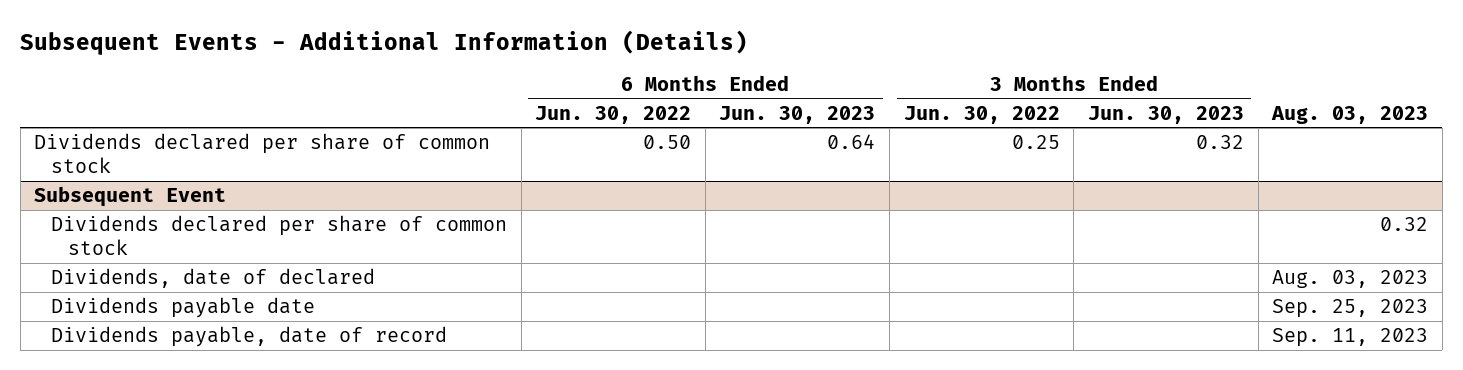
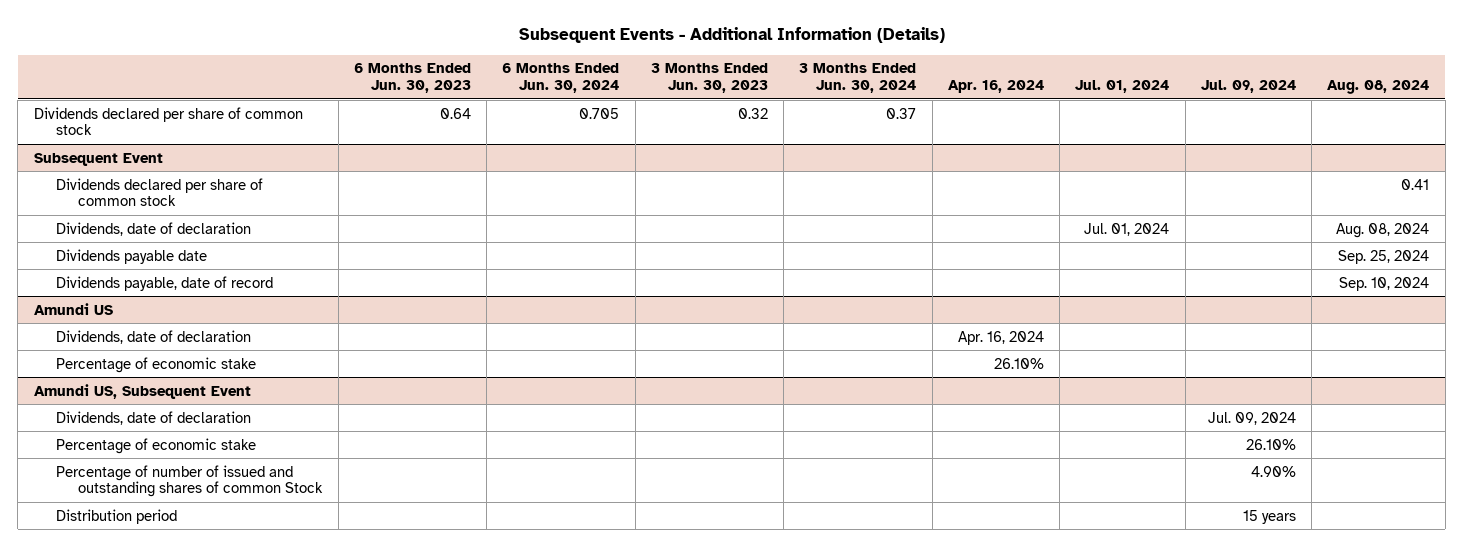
- | 6 Months Ended Jun. 30, 2022 | 6 Months Ended Jun. 30, 2023 | 3 Months Ended Jun. 30, 2022 | 3 Months Ended Jun. 30, 2023 | Aug. 03, 2023
+ | 6 Months Ended Jun. 30, 2023 | 6 Months Ended Jun. 30, 2024 | 3 Months Ended Jun. 30, 2023 | 3 Months Ended Jun. 30, 2024 | Apr. 16, 2024 | Jul. 01, 2024 | Jul. 09, 2024 | Aug. 08, 2024
@ Subsequent Event
- Dividends, date of declared | | | | | Aug. 03, 2023
+ Dividends, date of declaration | | | | | | Jul. 01, 2024 | | Aug. 08, 2024
+ Amundi US
+ Dividends, date of declaration | | | | | Apr. 16, 2024 | | |
+ Percentage of economic stake | | | | | 26.10% | | |
+ Amundi US, Subsequent Event
+ Dividends, date of declaration | | | | | | | Jul. 09, 2024 |
+ Percentage of economic stake | | | | | | | 26.10% |
+ Percentage of number of issued and outstanding shares of common Stock | | | | | | | 4.90% |
+ Distribution period | | | | | | | 15 years |

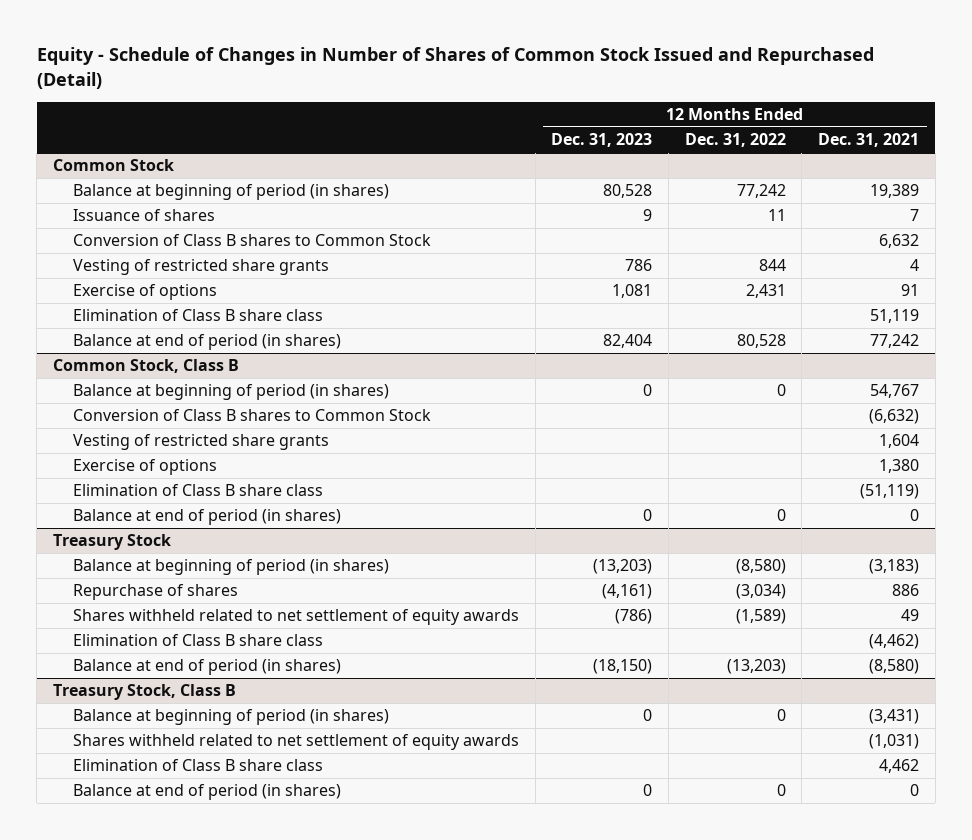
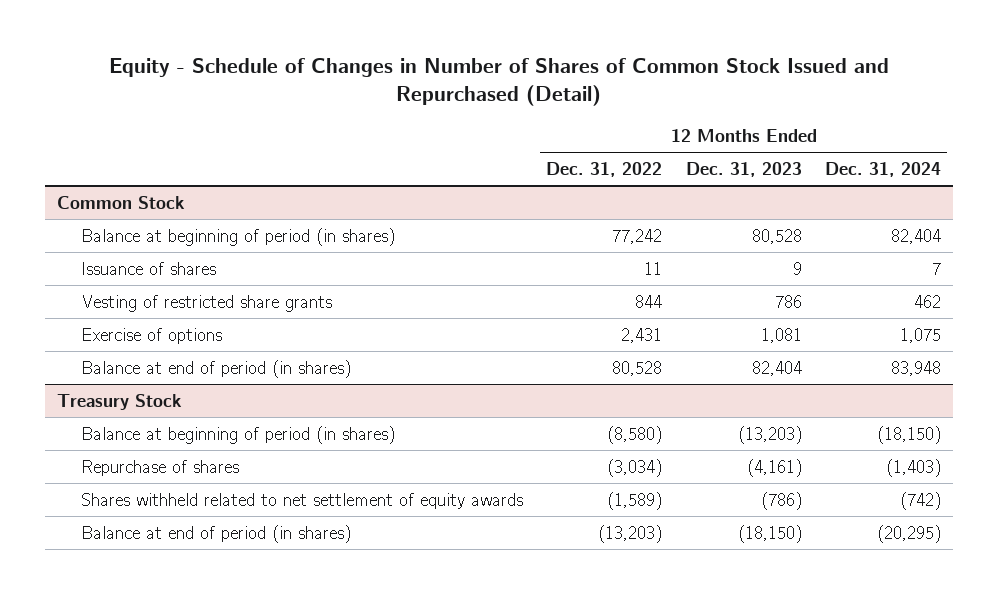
- | 12 Months Ended Dec. 31, 2023 | 12 Months Ended Dec. 31, 2022 | 12 Months Ended Dec. 31, 2021
+ | 12 Months Ended Dec. 31, 2022 | 12 Months Ended Dec. 31, 2023 | 12 Months Ended Dec. 31, 2024
@ Common Stock
- Conversion of Class B shares to Common Stock | | | 6,632
- Elimination of Class B share class | | | 51,119
- Common Stock, Class B
- Balance at beginning of period (in shares) | 0 | 0 | 54,767
- Conversion of Class B shares to Common Stock | | | (6,632)
- Vesting of restricted share grants | | | 1,604
- Exercise of options | | | 1,380
- Elimination of Class B share class | | | (51,119)
- Balance at end of period (in shares) | 0 | 0 | 0
@ Treasury Stock
- Elimination of Class B share class | | | (4,462)
- Treasury Stock, Class B
- Balance at beginning of period (in shares) | 0 | 0 | (3,431)
- Shares withheld related to net settlement of equity awards | | | (1,031)
- Elimination of Class B share class | | | 4,462
- Balance at end of period (in shares) | 0 | 0 | 0

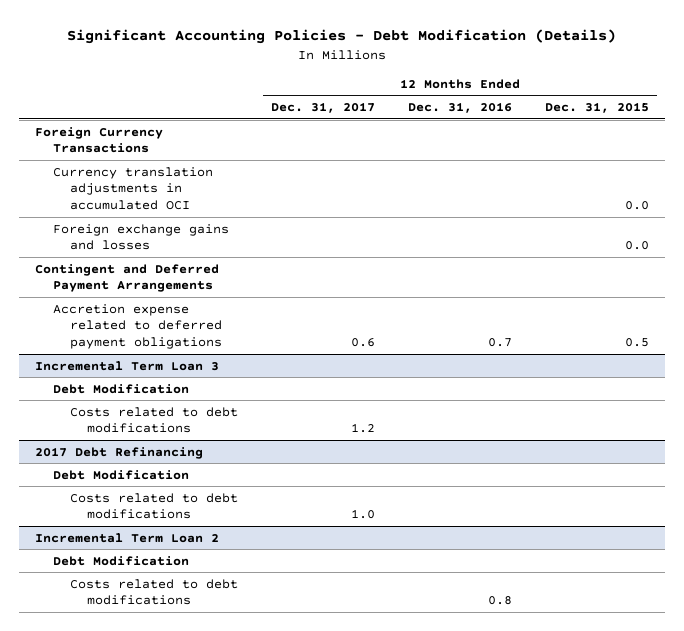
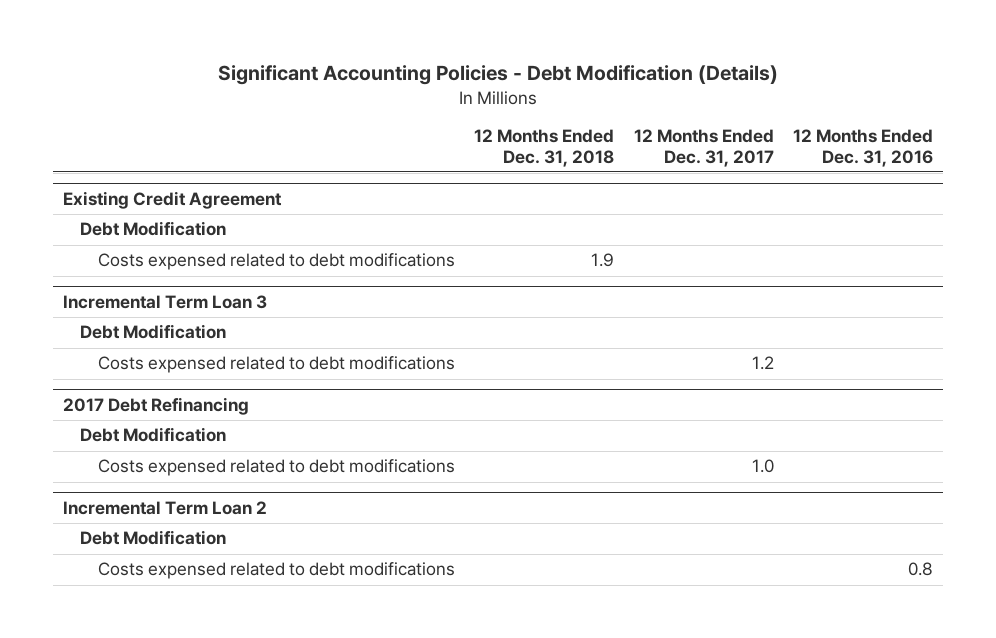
- | 12 Months Ended Dec. 31, 2017 | 12 Months Ended Dec. 31, 2016 | 12 Months Ended Dec. 31, 2015
+ | 12 Months Ended Dec. 31, 2018 | 12 Months Ended Dec. 31, 2017 | 12 Months Ended Dec. 31, 2016
- Foreign Currency Transactions
- Currency translation adjustments in accumulated OCI | | | 0.0
- Foreign exchange gains and losses | | | 0.0
- Contingent and Deferred Payment Arrangements
- Accretion expense related to deferred payment obligations | 0.6 | 0.7 | 0.5
+ Existing Credit Agreement
+ Debt Modification
+ Costs expensed related to debt modifications | 1.9 | |
@ Incremental Term Loan 3
- Costs related to debt modifications | 1.2 | |
+ Costs expensed related to debt modifications | | 1.2 |
@ 2017 Debt Refinancing
- Costs related to debt modifications | 1.0 | |
+ Costs expensed related to debt modifications | | 1.0 |
@ Incremental Term Loan 2
- Costs related to debt modifications | | 0.8 |
+ Costs expensed related to debt modifications | | | 0.8

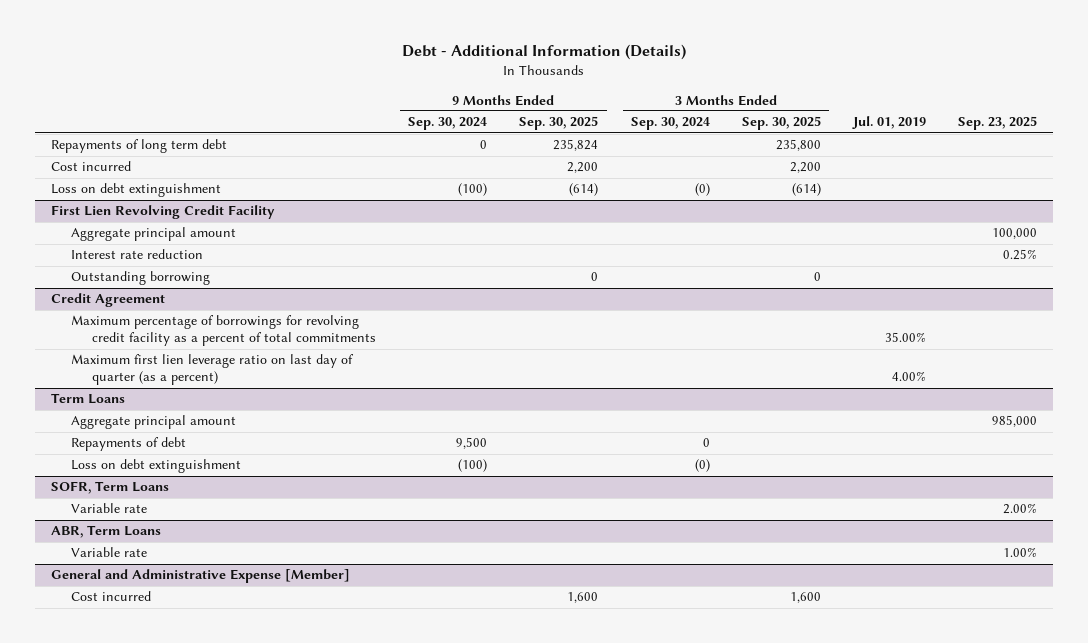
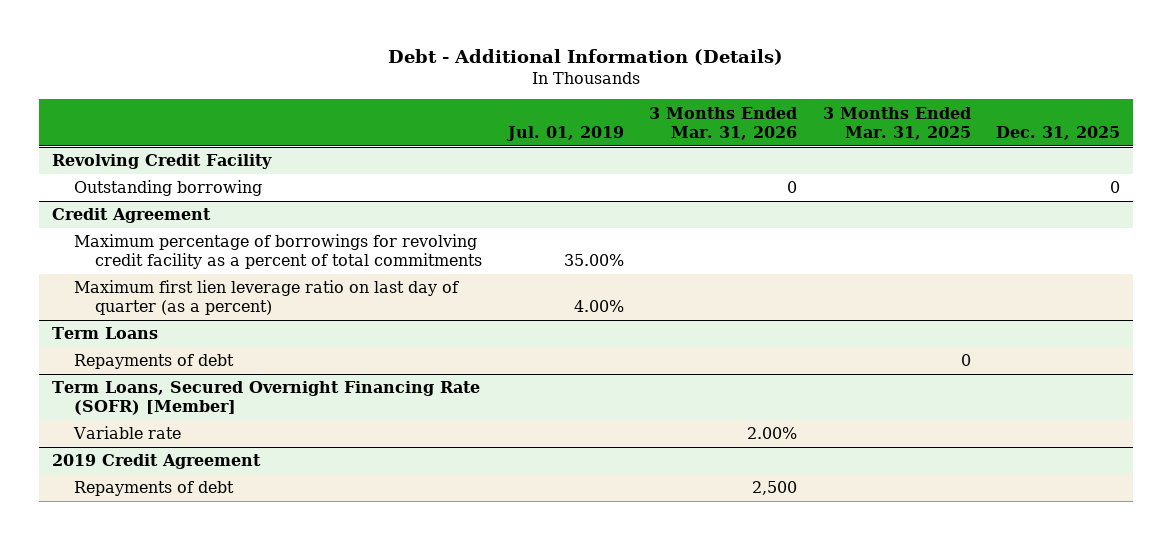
- | 9 Months Ended Sep. 30, 2024 | 9 Months Ended Sep. 30, 2025 | 3 Months Ended Sep. 30, 2024 | 3 Months Ended Sep. 30, 2025 | Jul. 01, 2019 | Sep. 23, 2025
+ | Jul. 01, 2019 | 3 Months Ended Mar. 31, 2026 | 3 Months Ended Mar. 31, 2025 | Dec. 31, 2025
- Repayments of long term debt | 0 | 235,824 | | 235,800 | |
- Cost incurred | | 2,200 | | 2,200 | |
- Loss on debt extinguishment | (100) | (614) | (0) | (614) | |
- First Lien Revolving Credit Facility
- Aggregate principal amount | | | | | | 100,000
- Interest rate reduction | | | | | | 0.25%
+ Revolving Credit Facility
@ Term Loans
- Aggregate principal amount | | | | | | 985,000
- Loss on debt extinguishment | (100) | | (0) | | |
- SOFR, Term Loans
+ Term Loans, Secured Overnight Financing Rate (SOFR) [Member]
- ABR, Term Loans
- Variable rate | | | | | | 1.00%
- General and Administrative Expense [Member]
- Cost incurred | | 1,600 | | 1,600 | |
+ 2019 Credit Agreement
+ Repayments of debt | | 2,500 | |

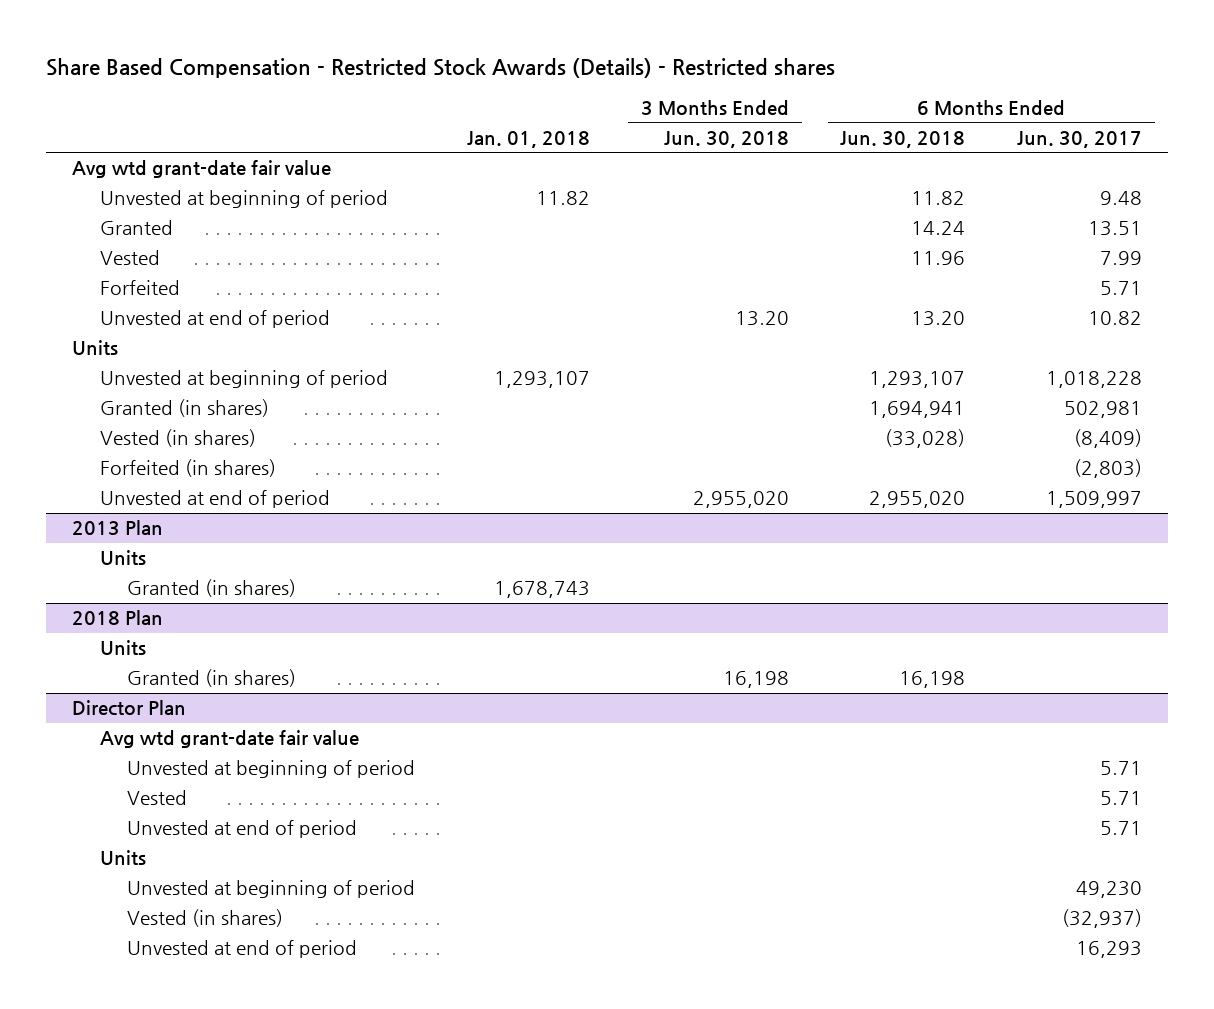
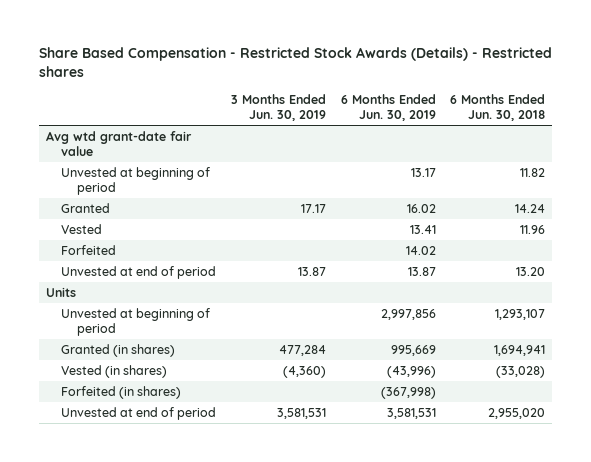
- | Jan. 01, 2018 | 3 Months Ended Jun. 30, 2018 | 6 Months Ended Jun. 30, 2018 | 6 Months Ended Jun. 30, 2017
+ | 3 Months Ended Jun. 30, 2019 | 6 Months Ended Jun. 30, 2019 | 6 Months Ended Jun. 30, 2018
- 2013 Plan
- Units
- Granted (in shares) | 1,678,743 | | |
- 2018 Plan
- Units
- Granted (in shares) | | 16,198 | 16,198 |
- Director Plan
- Avg wtd grant-date fair value
- Unvested at beginning of period | | | | 5.71
- Vested | | | | 5.71
- Unvested at end of period | | | | 5.71
- Units
- Unvested at beginning of period | | | | 49,230
- Vested (in shares) | | | | (32,937)
- Unvested at end of period | | | | 16,293

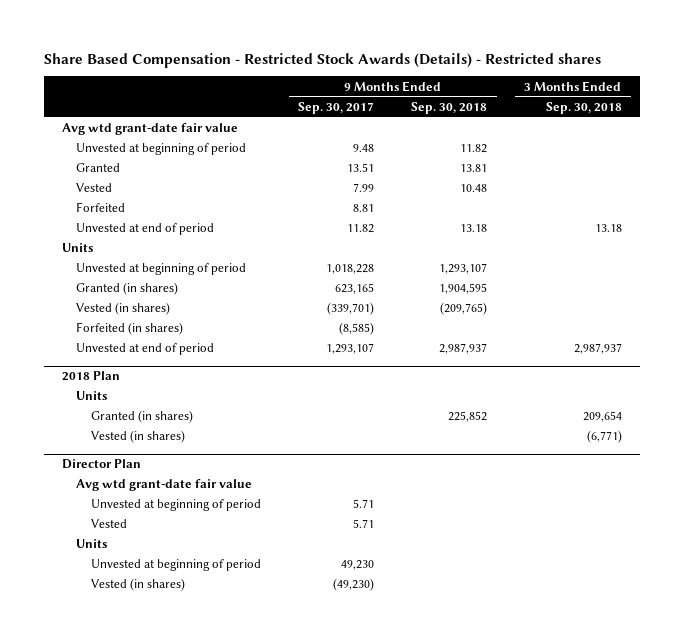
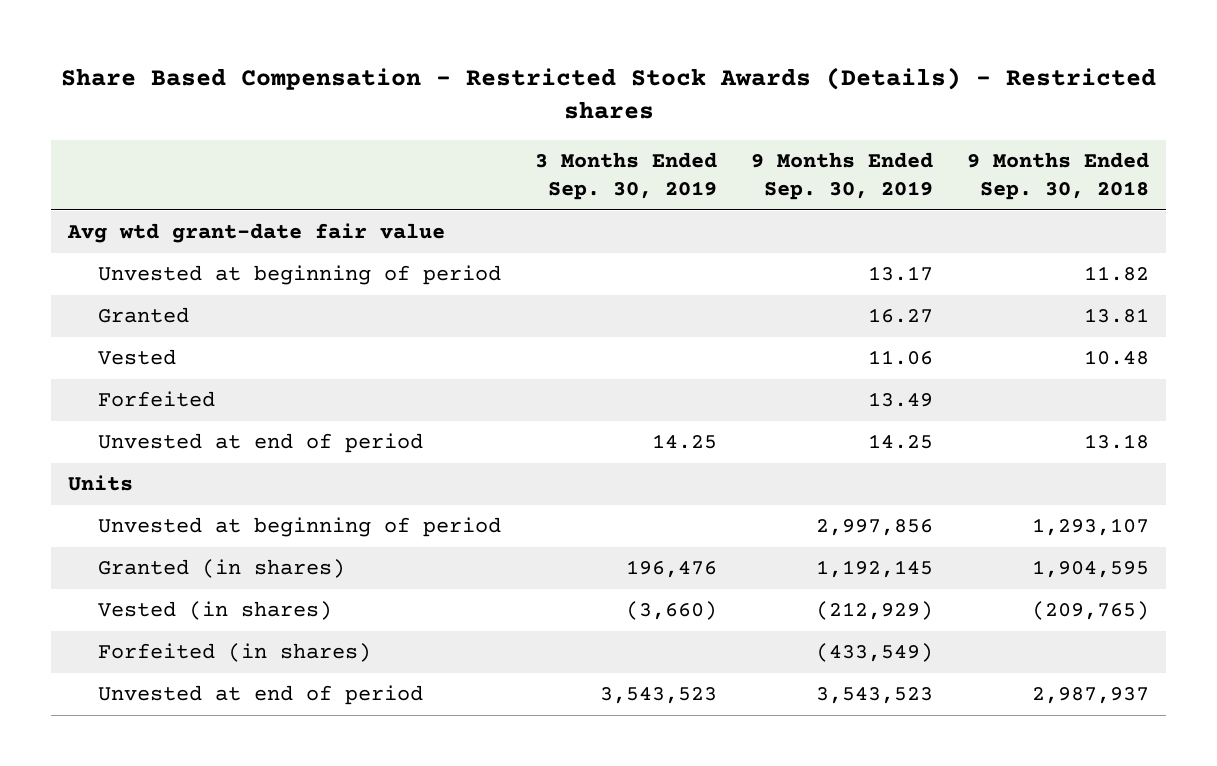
- | 9 Months Ended Sep. 30, 2017 | 9 Months Ended Sep. 30, 2018 | 3 Months Ended Sep. 30, 2018
+ | 3 Months Ended Sep. 30, 2019 | 9 Months Ended Sep. 30, 2019 | 9 Months Ended Sep. 30, 2018
- 2018 Plan
- Units
- Granted (in shares) | | 225,852 | 209,654
- Vested (in shares) | | | (6,771)
- Director Plan
- Avg wtd grant-date fair value
- Unvested at beginning of period | 5.71 | |
- Vested | 5.71 | |
- Units
- Unvested at beginning of period | 49,230 | |
- Vested (in shares) | (49,230) | |

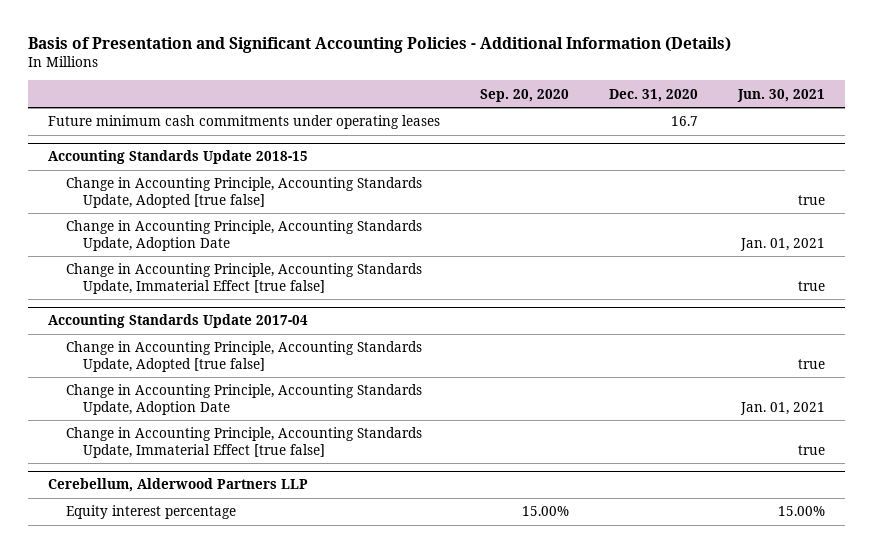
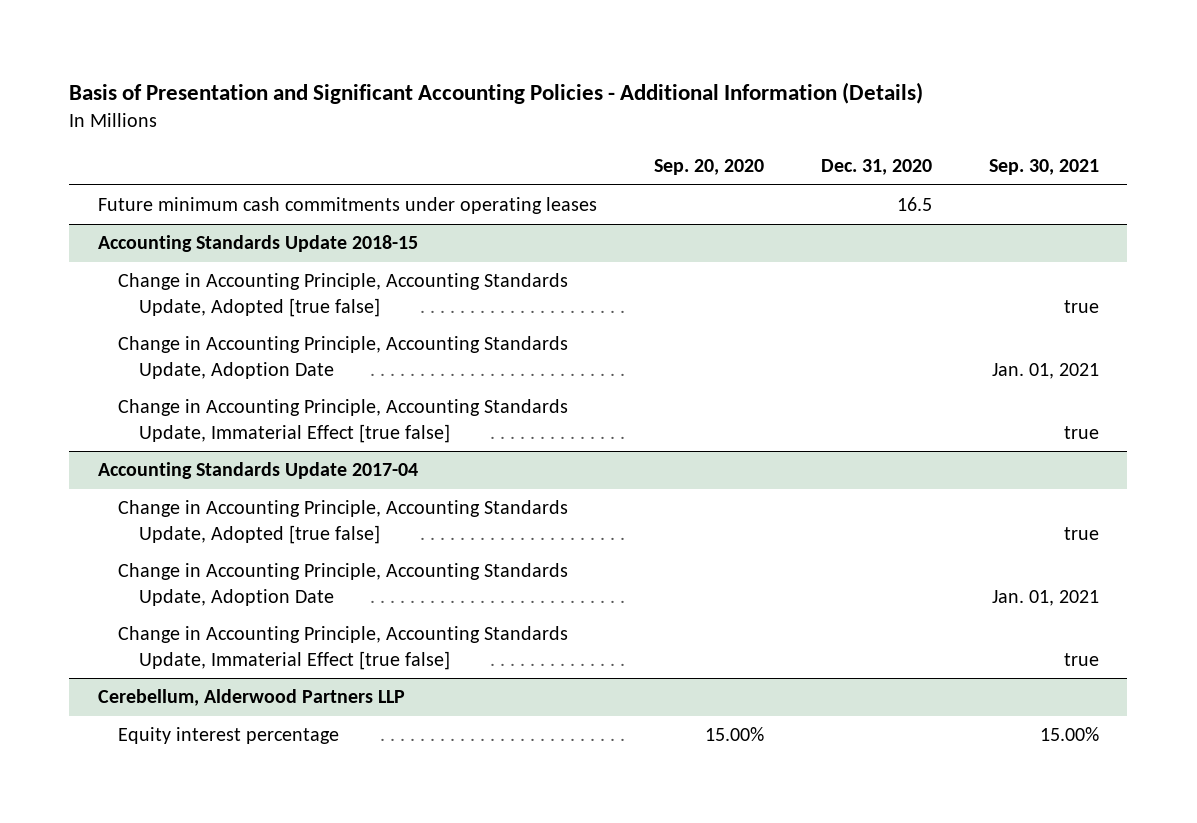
- | Sep. 20, 2020 | Dec. 31, 2020 | Jun. 30, 2021
+ | Sep. 20, 2020 | Dec. 31, 2020 | Sep. 30, 2021
- Future minimum cash commitments under operating leases | | 16.7 |
+ Future minimum cash commitments under operating leases | | 16.5 |

